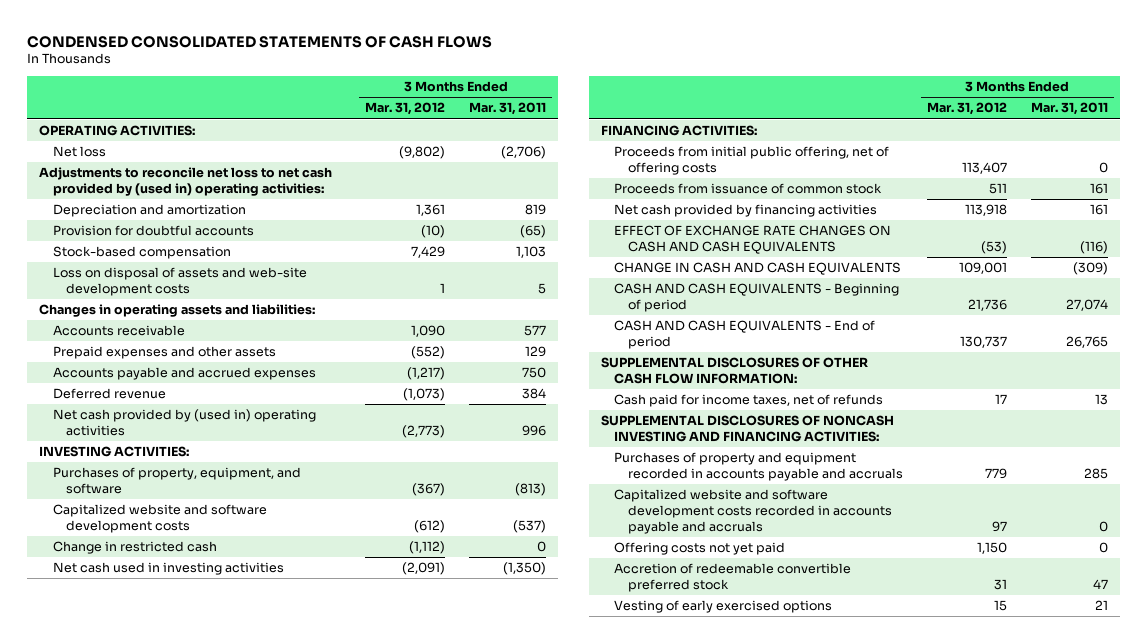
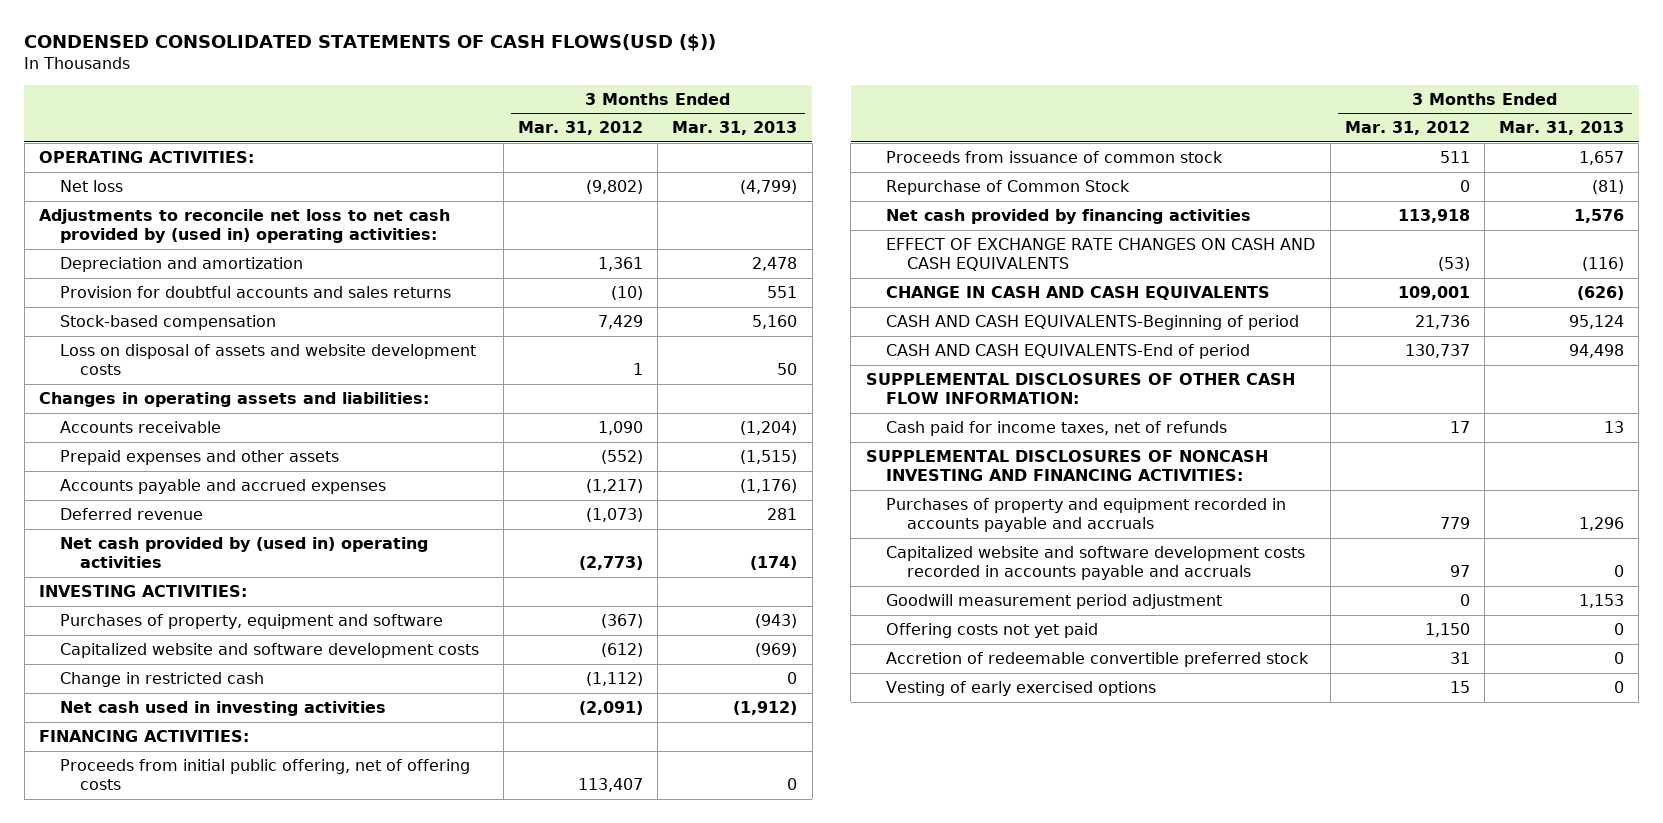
- CONDENSED CONSOLIDATED STATEMENTS OF CASH FLOWS
+ CONDENSED CONSOLIDATED STATEMENTS OF CASH FLOWS(USD ($))
- | 3 Months Ended Mar. 31, 2012 | 3 Months Ended Mar. 31, 2011
+ | 3 Months Ended Mar. 31, 2012 | 3 Months Ended Mar. 31, 2013
- Provision for doubtful accounts | (10) | (65)
+ Provision for doubtful accounts and sales returns | (10) | 551
- Loss on disposal of assets and web-site development costs | 1 | 5
+ Loss on disposal of assets and website development costs | 1 | 50
- Purchases of property, equipment, and software | (367) | (813)
+ Purchases of property, equipment and software | (367) | (943)
+ Repurchase of Common Stock | 0 | (81)
- CASH AND CASH EQUIVALENTS - Beginning of period | 21,736 | 27,074
- CASH AND CASH EQUIVALENTS - End of period | 130,737 | 26,765
+ CASH AND CASH EQUIVALENTS-Beginning of period | 21,736 | 95,124
+ CASH AND CASH EQUIVALENTS-End of period | 130,737 | 94,498
+ Goodwill measurement period adjustment | 0 | 1,153

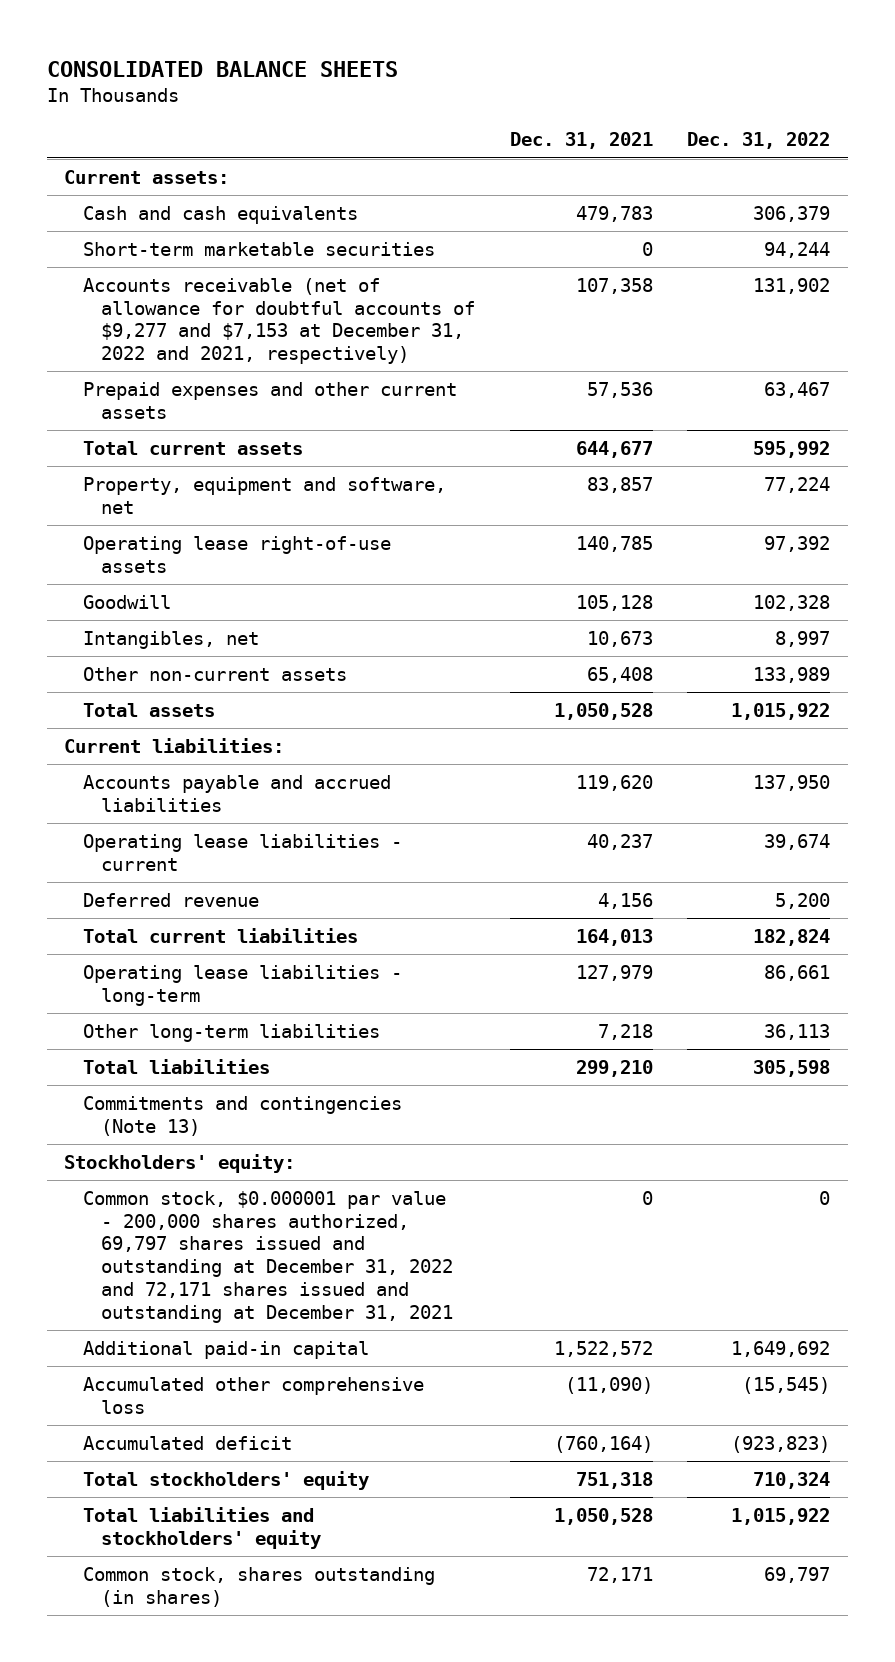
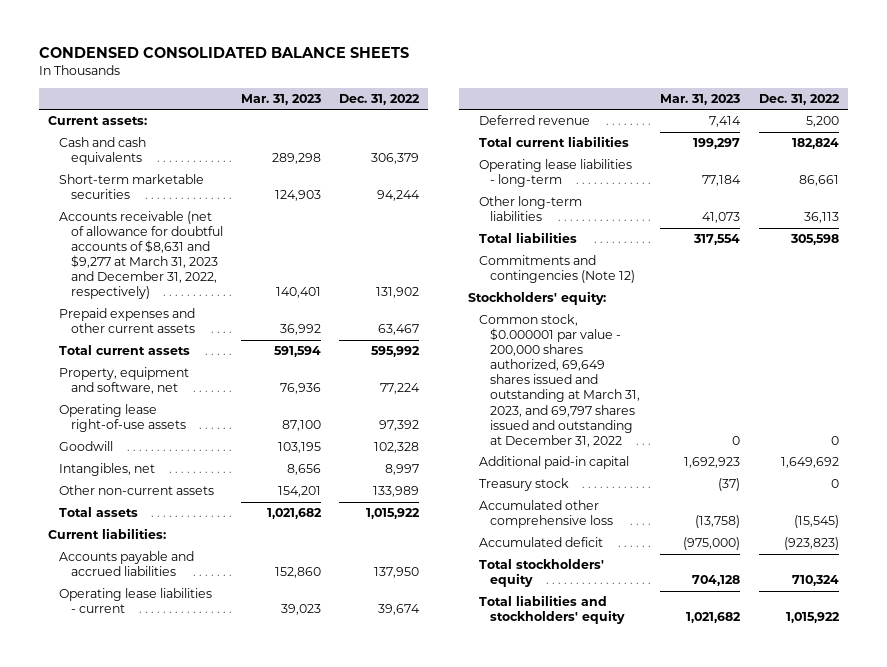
- CONSOLIDATED BALANCE SHEETS
+ CONDENSED CONSOLIDATED BALANCE SHEETS
- | Dec. 31, 2021 | Dec. 31, 2022
+ | Mar. 31, 2023 | Dec. 31, 2022
- Accounts receivable (net of allowance for doubtful accounts of $9,277 and $7,153 at December 31, 2022 and 2021, respectively) | 107,358 | 131,902
+ Accounts receivable (net of allowance for doubtful accounts of $8,631 and $9,277 at March 31, 2023 and December 31, 2022, respectively) | 140,401 | 131,902
- Commitments and contingencies (Note 13)
+ Commitments and contingencies (Note 12)
- Common stock, $0.000001 par value - 200,000 shares authorized, 69,797 shares issued and outstanding at December 31, 2022 and 72,171 shares issued and outstanding at December 31, 2021 | 0 | 0
+ Common stock, $0.000001 par value - 200,000 shares authorized, 69,649 shares issued and outstanding at March 31, 2023, and 69,797 shares issued and outstanding at December 31, 2022 | 0 | 0
+ Treasury stock | (37) | 0
- Common stock, shares outstanding (in shares) | 72,171 | 69,797

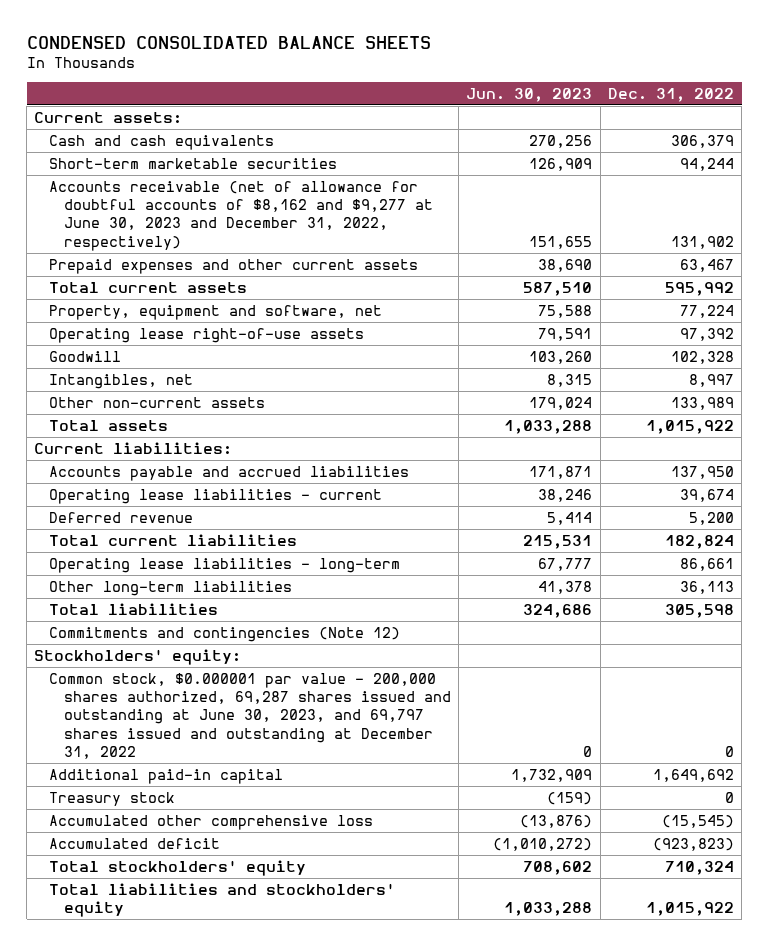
- | Mar. 31, 2023 | Dec. 31, 2022
+ | Jun. 30, 2023 | Dec. 31, 2022
- Accounts receivable (net of allowance for doubtful accounts of $8,631 and $9,277 at March 31, 2023 and December 31, 2022, respectively) | 140,401 | 131,902
+ Accounts receivable (net of allowance for doubtful accounts of $8,162 and $9,277 at June 30, 2023 and December 31, 2022, respectively) | 151,655 | 131,902
- Common stock, $0.000001 par value - 200,000 shares authorized, 69,649 shares issued and outstanding at March 31, 2023, and 69,797 shares issued and outstanding at December 31, 2022 | 0 | 0
+ Common stock, $0.000001 par value - 200,000 shares authorized, 69,287 shares issued and outstanding at June 30, 2023, and 69,797 shares issued and outstanding at December 31, 2022 | 0 | 0

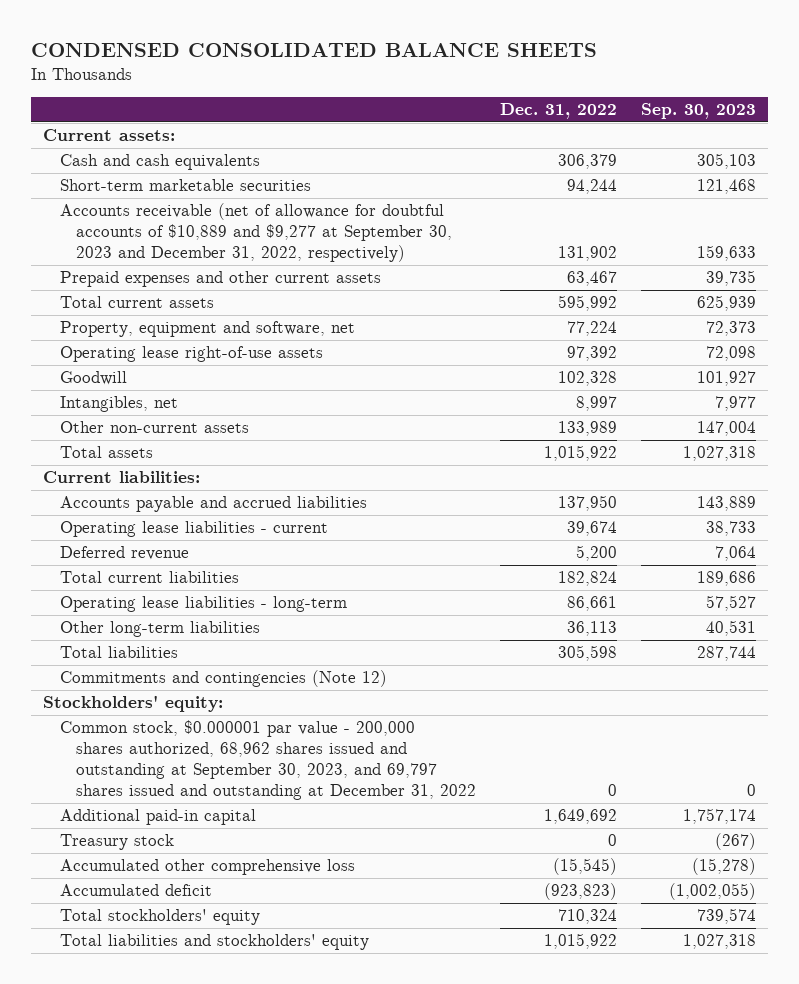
- | Jun. 30, 2023 | Dec. 31, 2022
+ | Dec. 31, 2022 | Sep. 30, 2023
- Accounts receivable (net of allowance for doubtful accounts of $8,162 and $9,277 at June 30, 2023 and December 31, 2022, respectively) | 151,655 | 131,902
+ Accounts receivable (net of allowance for doubtful accounts of $10,889 and $9,277 at September 30, 2023 and December 31, 2022, respectively) | 131,902 | 159,633
- Common stock, $0.000001 par value - 200,000 shares authorized, 69,287 shares issued and outstanding at June 30, 2023, and 69,797 shares issued and outstanding at December 31, 2022 | 0 | 0
+ Common stock, $0.000001 par value - 200,000 shares authorized, 68,962 shares issued and outstanding at September 30, 2023, and 69,797 shares issued and outstanding at December 31, 2022 | 0 | 0

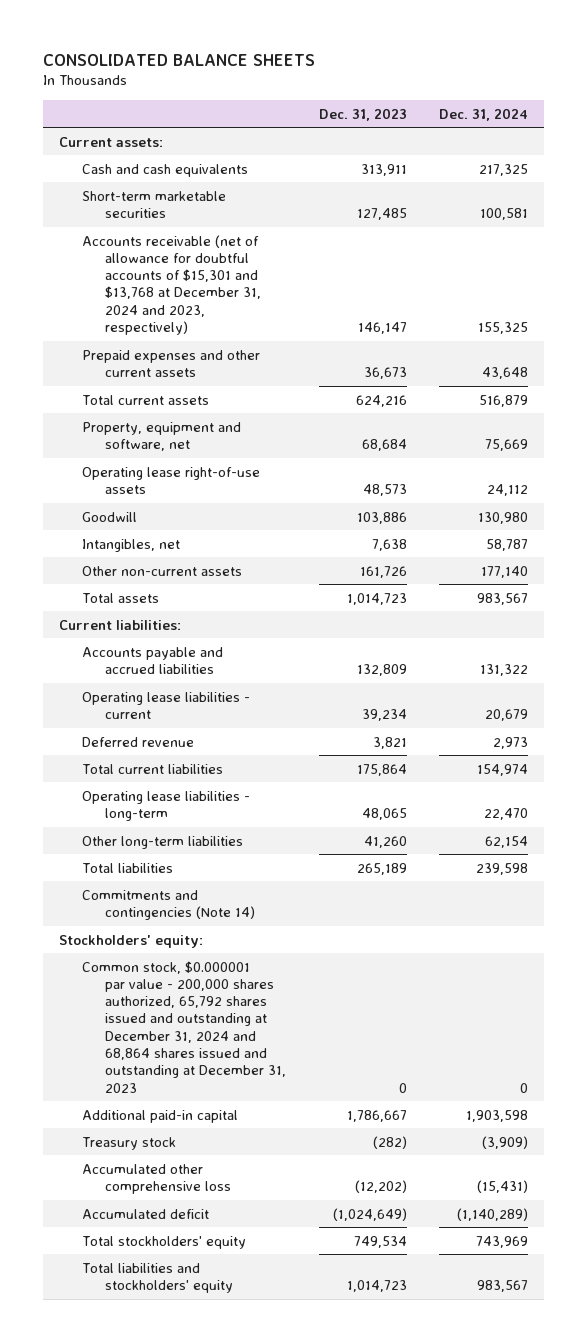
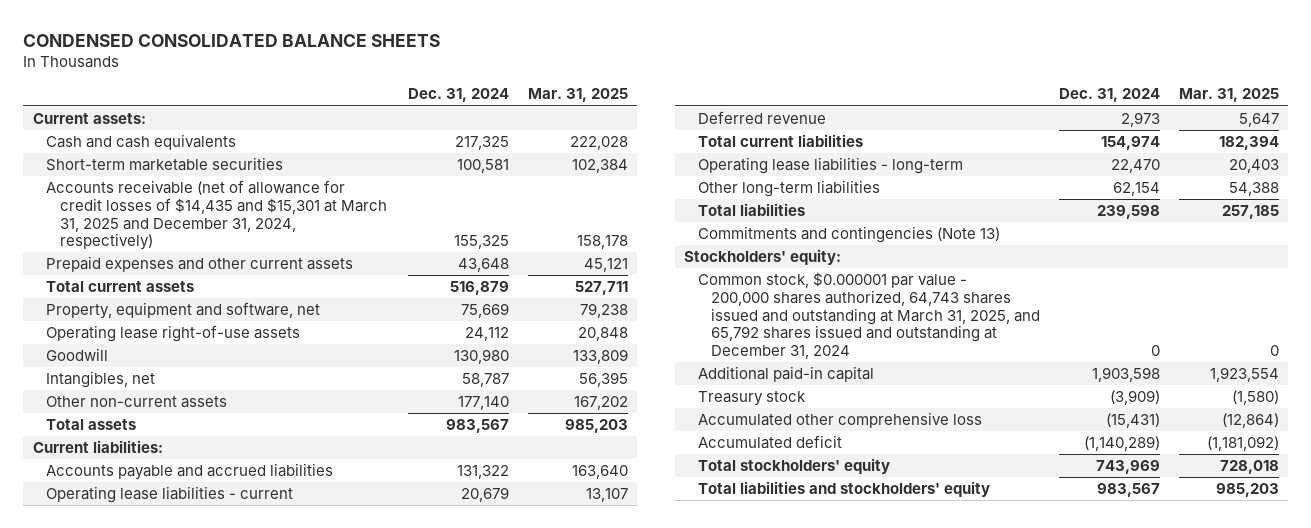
- CONSOLIDATED BALANCE SHEETS
+ CONDENSED CONSOLIDATED BALANCE SHEETS
- | Dec. 31, 2023 | Dec. 31, 2024
+ | Dec. 31, 2024 | Mar. 31, 2025
- Accounts receivable (net of allowance for doubtful accounts of $15,301 and $13,768 at December 31, 2024 and 2023, respectively) | 146,147 | 155,325
+ Accounts receivable (net of allowance for credit losses of $14,435 and $15,301 at March 31, 2025 and December 31, 2024, respectively) | 155,325 | 158,178
- Commitments and contingencies (Note 14)
+ Commitments and contingencies (Note 13)
- Common stock, $0.000001 par value - 200,000 shares authorized, 65,792 shares issued and outstanding at December 31, 2024 and 68,864 shares issued and outstanding at December 31, 2023 | 0 | 0
+ Common stock, $0.000001 par value - 200,000 shares authorized, 64,743 shares issued and outstanding at March 31, 2025, and 65,792 shares issued and outstanding at December 31, 2024 | 0 | 0

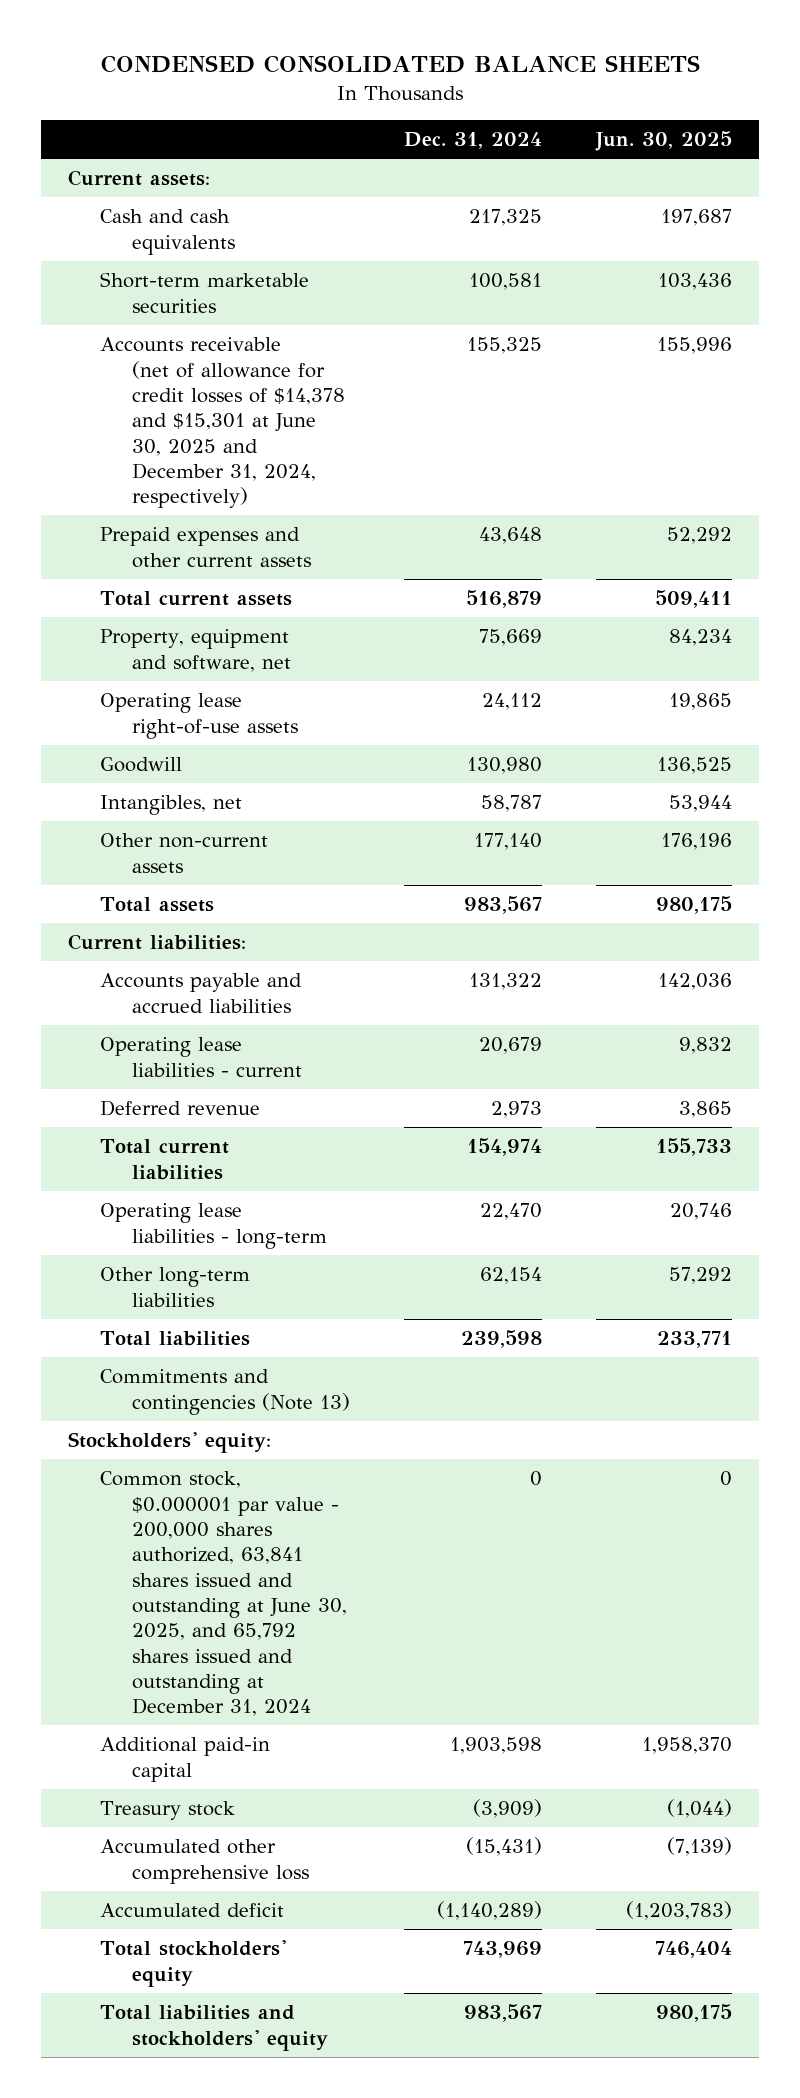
- | Dec. 31, 2024 | Mar. 31, 2025
+ | Dec. 31, 2024 | Jun. 30, 2025
- Accounts receivable (net of allowance for credit losses of $14,435 and $15,301 at March 31, 2025 and December 31, 2024, respectively) | 155,325 | 158,178
+ Accounts receivable (net of allowance for credit losses of $14,378 and $15,301 at June 30, 2025 and December 31, 2024, respectively) | 155,325 | 155,996
- Common stock, $0.000001 par value - 200,000 shares authorized, 64,743 shares issued and outstanding at March 31, 2025, and 65,792 shares issued and outstanding at December 31, 2024 | 0 | 0
+ Common stock, $0.000001 par value - 200,000 shares authorized, 63,841 shares issued and outstanding at June 30, 2025, and 65,792 shares issued and outstanding at December 31, 2024 | 0 | 0

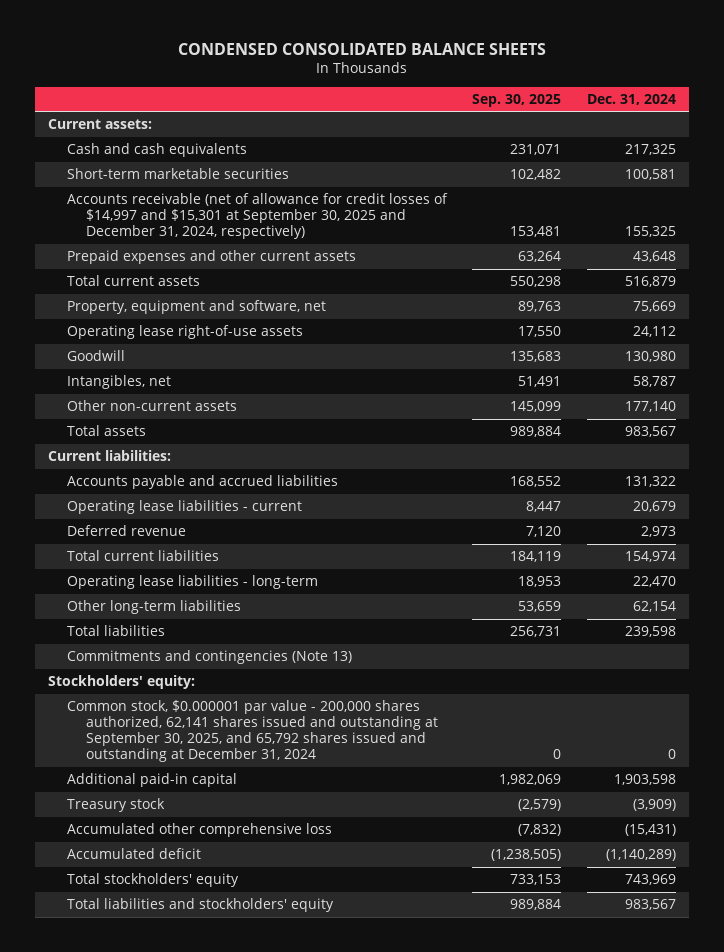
- | Dec. 31, 2024 | Jun. 30, 2025
+ | Sep. 30, 2025 | Dec. 31, 2024
- Accounts receivable (net of allowance for credit losses of $14,378 and $15,301 at June 30, 2025 and December 31, 2024, respectively) | 155,325 | 155,996
+ Accounts receivable (net of allowance for credit losses of $14,997 and $15,301 at September 30, 2025 and December 31, 2024, respectively) | 153,481 | 155,325
- Common stock, $0.000001 par value - 200,000 shares authorized, 63,841 shares issued and outstanding at June 30, 2025, and 65,792 shares issued and outstanding at December 31, 2024 | 0 | 0
+ Common stock, $0.000001 par value - 200,000 shares authorized, 62,141 shares issued and outstanding at September 30, 2025, and 65,792 shares issued and outstanding at December 31, 2024 | 0 | 0

